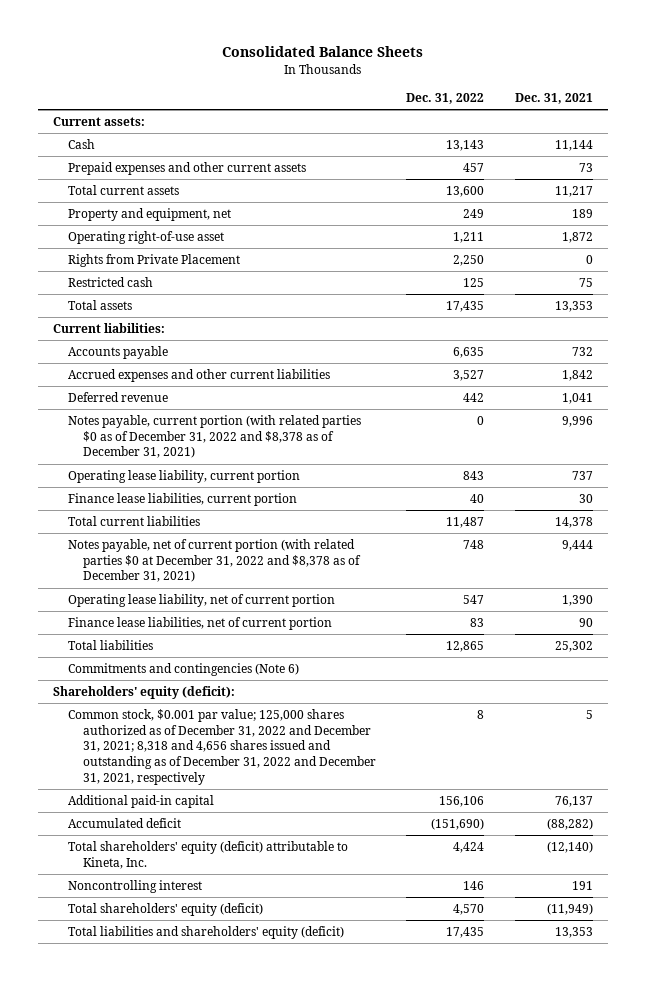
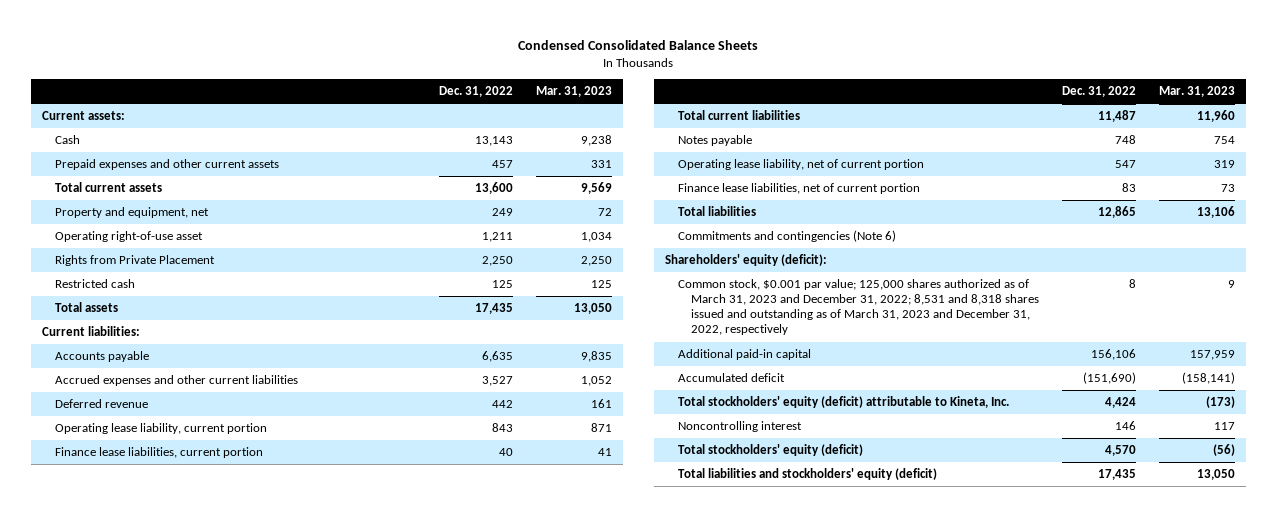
- Consolidated Balance Sheets
+ Condensed Consolidated Balance Sheets
- | Dec. 31, 2022 | Dec. 31, 2021
+ | Dec. 31, 2022 | Mar. 31, 2023
- Notes payable, current portion (with related parties $0 as of December 31, 2022 and $8,378 as of December 31, 2021) | 0 | 9,996
- Notes payable, net of current portion (with related parties $0 at December 31, 2022 and $8,378 as of December 31, 2021) | 748 | 9,444
+ Notes payable | 748 | 754
- Common stock, $0.001 par value; 125,000 shares authorized as of December 31, 2022 and December 31, 2021; 8,318 and 4,656 shares issued and outstanding as of December 31, 2022 and December 31, 2021, respectively | 8 | 5
+ Common stock, $0.001 par value; 125,000 shares authorized as of March 31, 2023 and December 31, 2022; 8,531 and 8,318 shares issued and outstanding as of March 31, 2023 and December 31, 2022, respectively | 8 | 9
- Total shareholders' equity (deficit) attributable to Kineta, Inc. | 4,424 | (12,140)
+ Total stockholders' equity (deficit) attributable to Kineta, Inc. | 4,424 | (173)
- Total shareholders' equity (deficit) | 4,570 | (11,949)
- Total liabilities and shareholders' equity (deficit) | 17,435 | 13,353
+ Total stockholders' equity (deficit) | 4,570 | (56)
+ Total liabilities and stockholders' equity (deficit) | 17,435 | 13,050

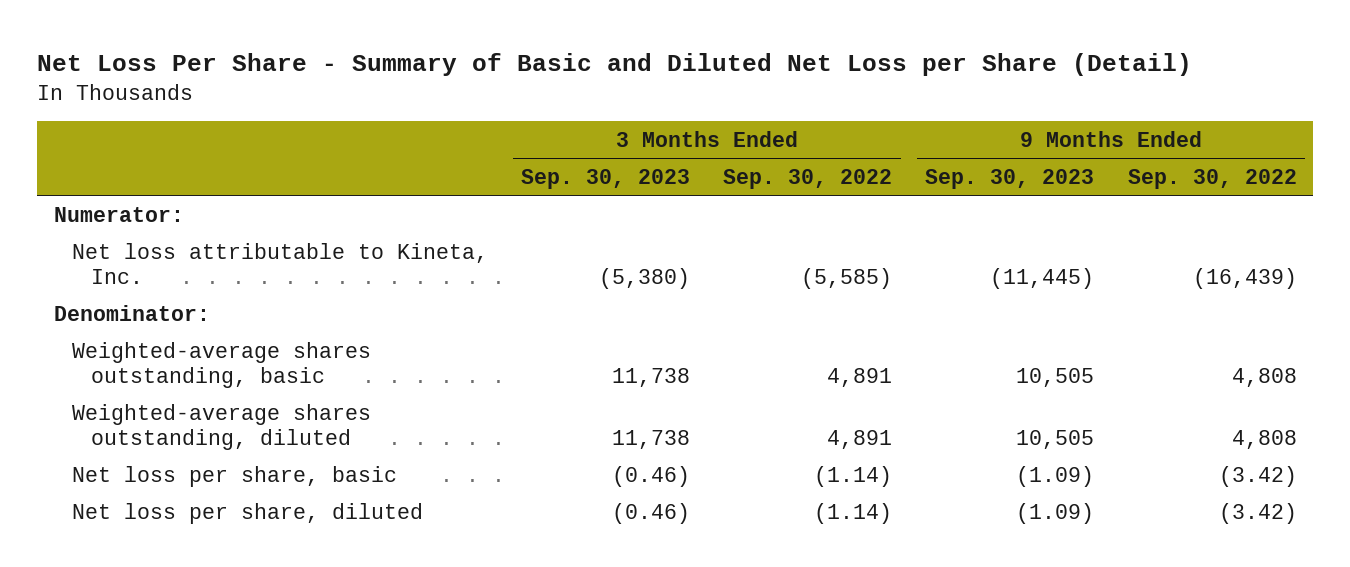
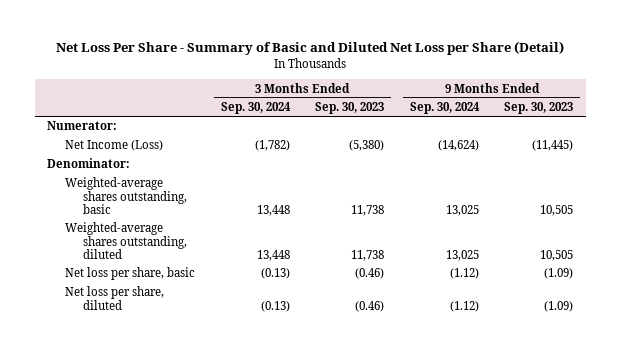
- | 3 Months Ended Sep. 30, 2023 | 3 Months Ended Sep. 30, 2022 | 9 Months Ended Sep. 30, 2023 | 9 Months Ended Sep. 30, 2022
+ | 3 Months Ended Sep. 30, 2024 | 3 Months Ended Sep. 30, 2023 | 9 Months Ended Sep. 30, 2024 | 9 Months Ended Sep. 30, 2023
- Net loss attributable to Kineta, Inc. | (5,380) | (5,585) | (11,445) | (16,439)
+ Net Income (Loss) | (1,782) | (5,380) | (14,624) | (11,445)

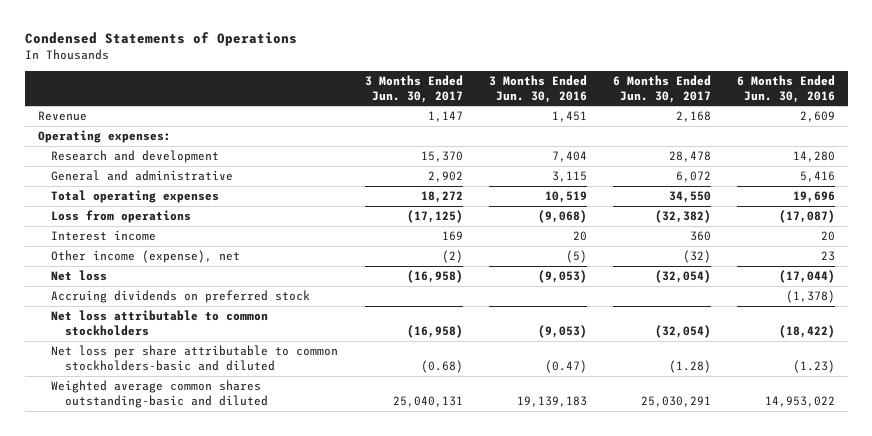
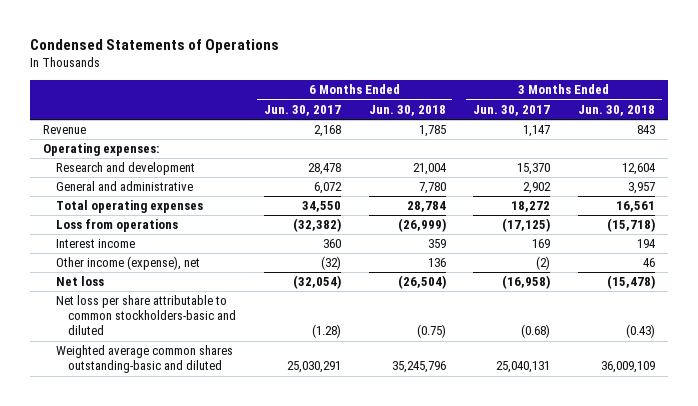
- | 3 Months Ended Jun. 30, 2017 | 3 Months Ended Jun. 30, 2016 | 6 Months Ended Jun. 30, 2017 | 6 Months Ended Jun. 30, 2016
+ | 6 Months Ended Jun. 30, 2017 | 6 Months Ended Jun. 30, 2018 | 3 Months Ended Jun. 30, 2017 | 3 Months Ended Jun. 30, 2018
- Accruing dividends on preferred stock | | | | (1,378)
- Net loss attributable to common stockholders | (16,958) | (9,053) | (32,054) | (18,422)

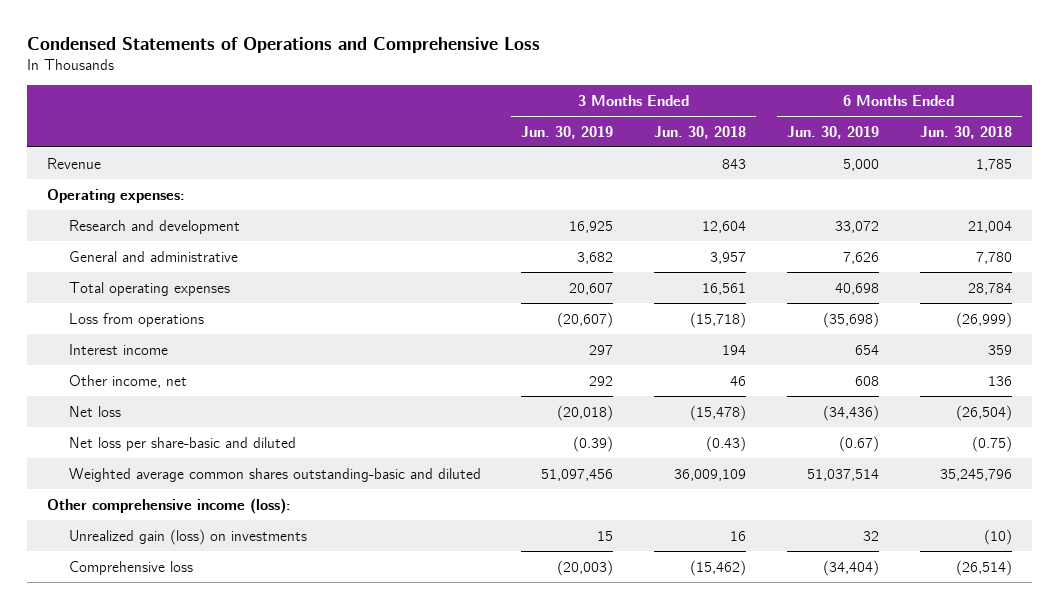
- Condensed Statements of Operations
+ Condensed Statements of Operations and Comprehensive Loss
- | 6 Months Ended Jun. 30, 2017 | 6 Months Ended Jun. 30, 2018 | 3 Months Ended Jun. 30, 2017 | 3 Months Ended Jun. 30, 2018
+ | 3 Months Ended Jun. 30, 2019 | 3 Months Ended Jun. 30, 2018 | 6 Months Ended Jun. 30, 2019 | 6 Months Ended Jun. 30, 2018
- Other income (expense), net | (32) | 136 | (2) | 46
+ Other income, net | 292 | 46 | 608 | 136
- Net loss per share attributable to common stockholders-basic and diluted | (1.28) | (0.75) | (0.68) | (0.43)
+ Net loss per share-basic and diluted | (0.39) | (0.43) | (0.67) | (0.75)
+ Other comprehensive income (loss):
+ Unrealized gain (loss) on investments | 15 | 16 | 32 | (10)
+ Comprehensive loss | (20,003) | (15,462) | (34,404) | (26,514)

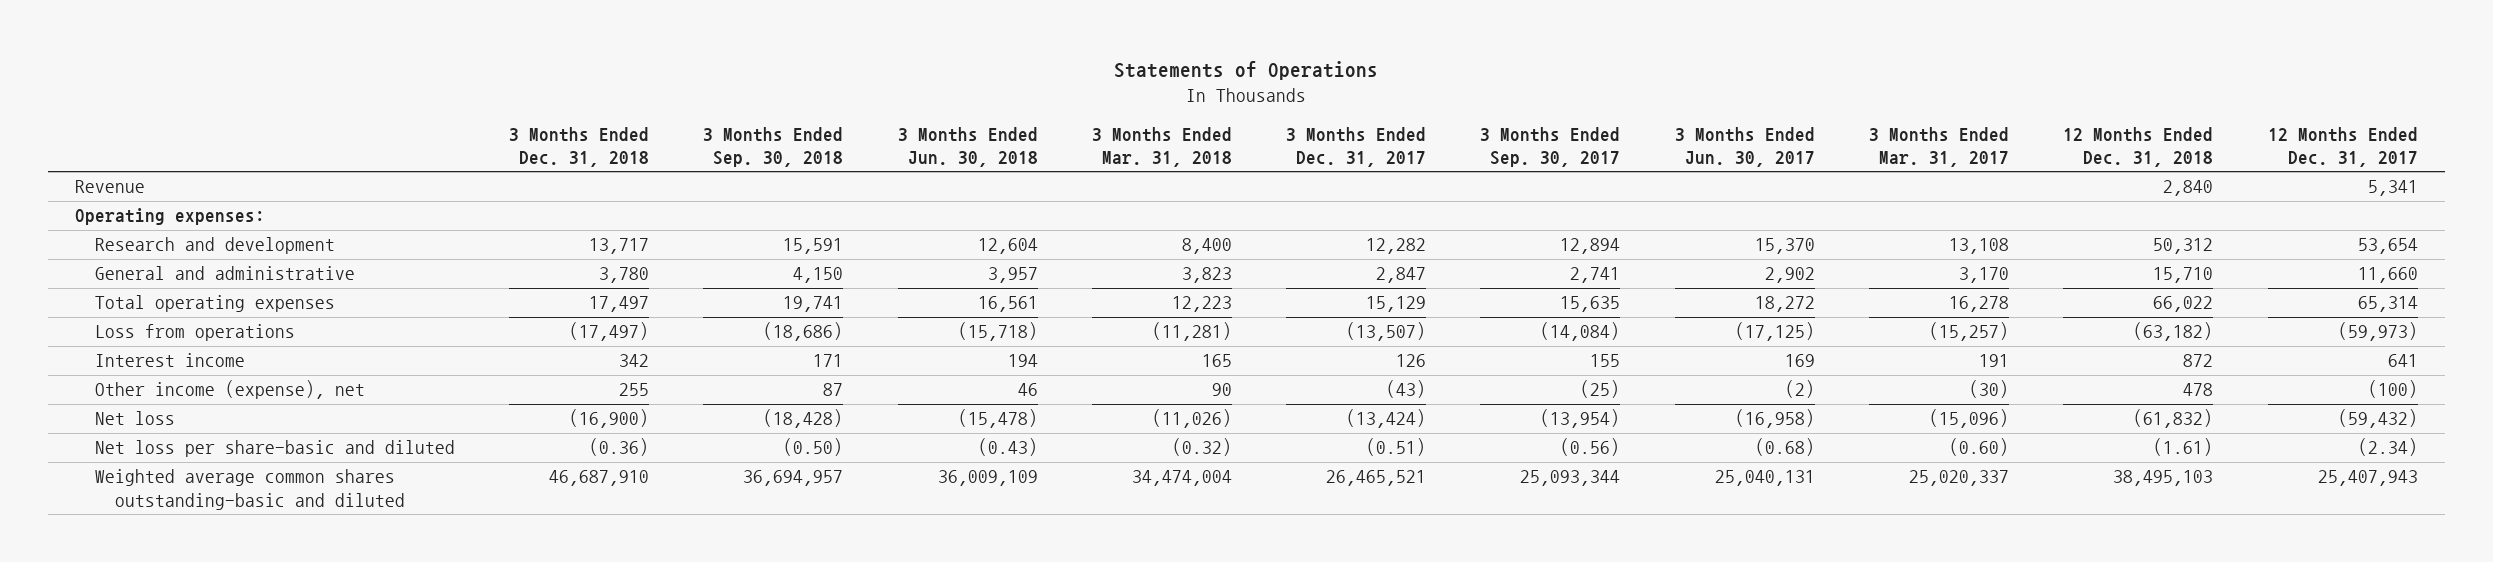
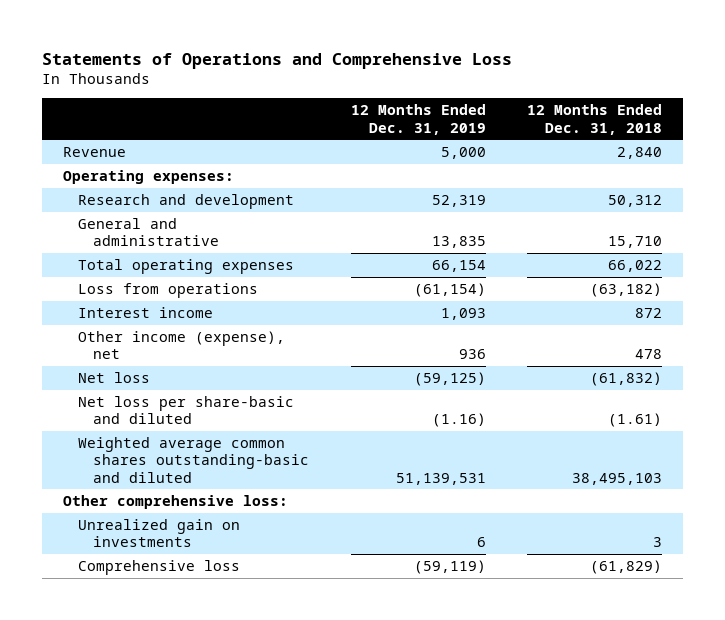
- Statements of Operations
+ Statements of Operations and Comprehensive Loss
- | 3 Months Ended Dec. 31, 2018 | 3 Months Ended Sep. 30, 2018 | 3 Months Ended Jun. 30, 2018 | 3 Months Ended Mar. 31, 2018 | 3 Months Ended Dec. 31, 2017 | 3 Months Ended Sep. 30, 2017 | 3 Months Ended Jun. 30, 2017 | 3 Months Ended Mar. 31, 2017 | 12 Months Ended Dec. 31, 2018 | 12 Months Ended Dec. 31, 2017
+ | 12 Months Ended Dec. 31, 2019 | 12 Months Ended Dec. 31, 2018
+ Other comprehensive loss:
+ Unrealized gain on investments | 6 | 3
+ Comprehensive loss | (59,119) | (61,829)

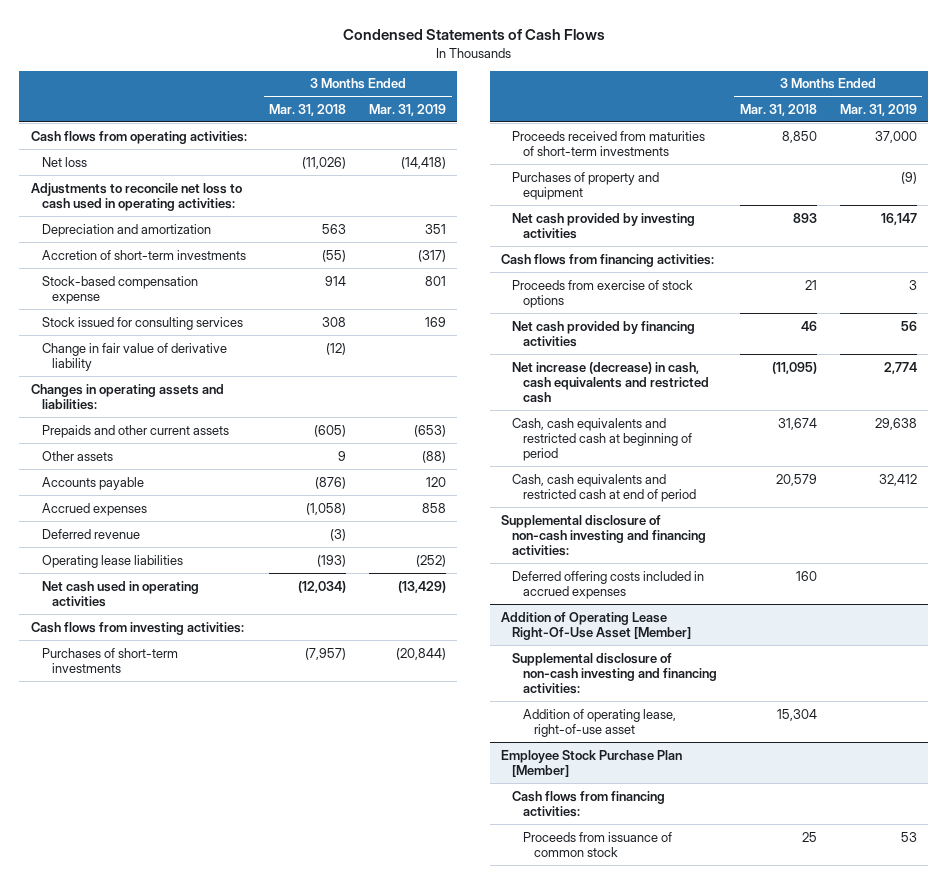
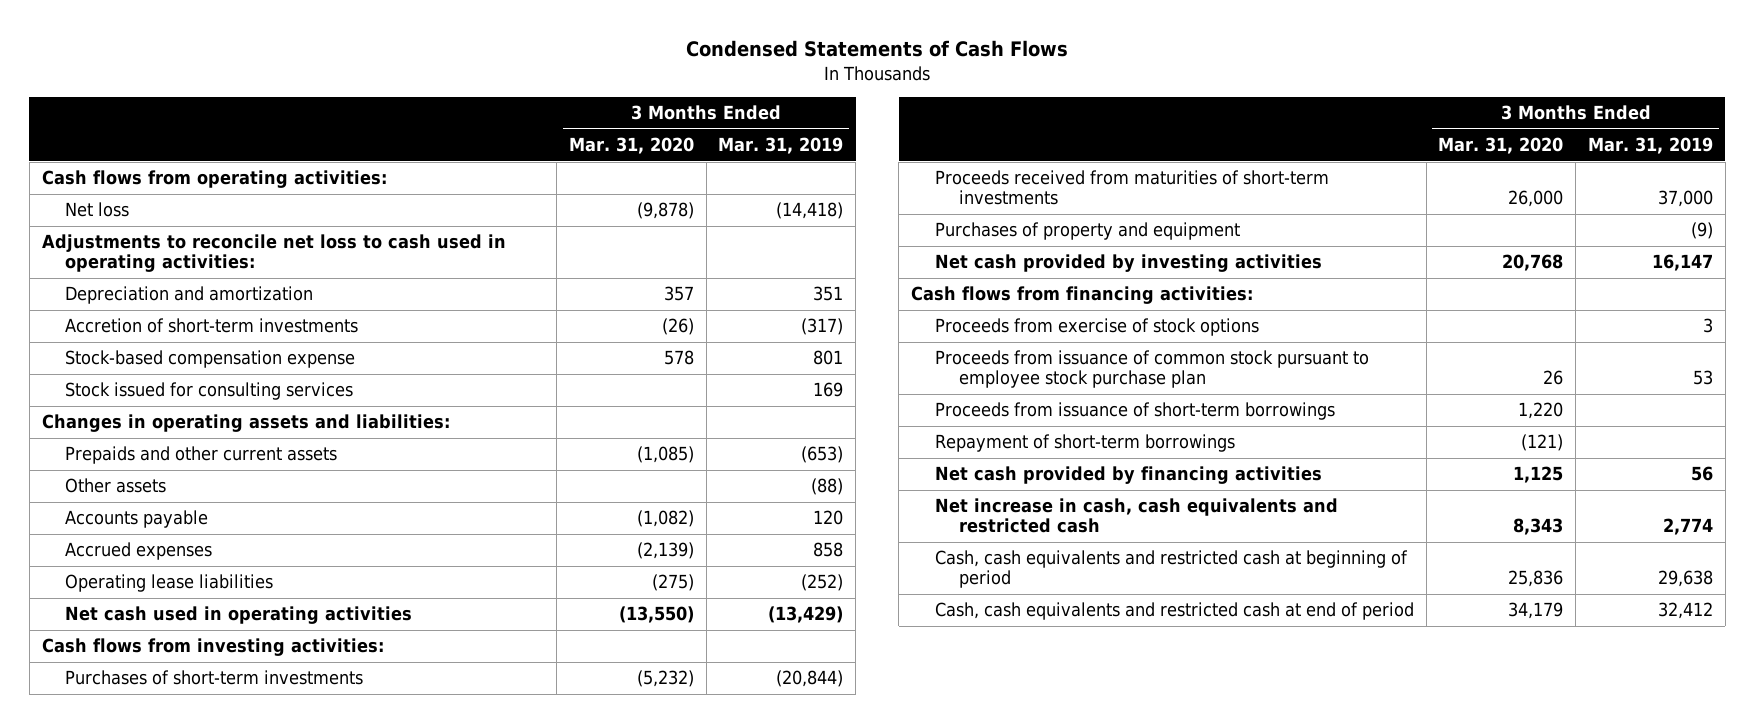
- | 3 Months Ended Mar. 31, 2018 | 3 Months Ended Mar. 31, 2019
+ | 3 Months Ended Mar. 31, 2020 | 3 Months Ended Mar. 31, 2019
- Change in fair value of derivative liability | (12) |
- Deferred revenue | (3) |
+ Proceeds from issuance of common stock pursuant to employee stock purchase plan | 26 | 53
+ Proceeds from issuance of short-term borrowings | 1,220 |
+ Repayment of short-term borrowings | (121) |
- Net increase (decrease) in cash, cash equivalents and restricted cash | (11,095) | 2,774
+ Net increase in cash, cash equivalents and restricted cash | 8,343 | 2,774
- Supplemental disclosure of non-cash investing and financing activities:
- Deferred offering costs included in accrued expenses | 160 |
- Addition of Operating Lease Right-Of-Use Asset [Member]
- Supplemental disclosure of non-cash investing and financing activities:
- Addition of operating lease, right-of-use asset | 15,304 |
- Employee Stock Purchase Plan [Member]
- Cash flows from financing activities:
- Proceeds from issuance of common stock | 25 | 53

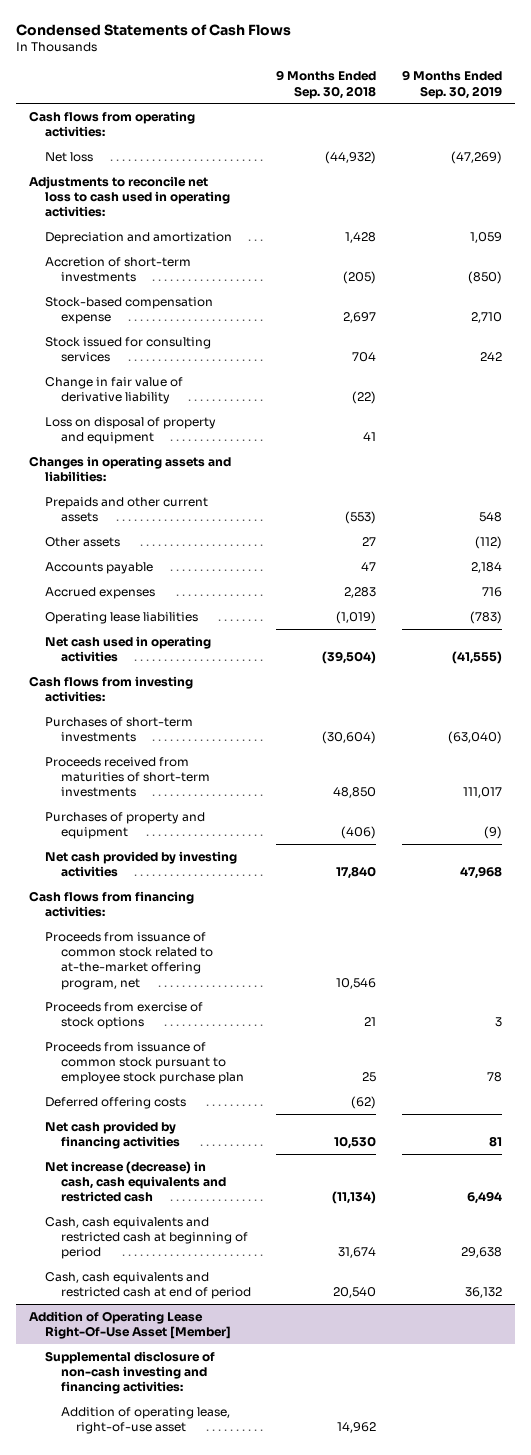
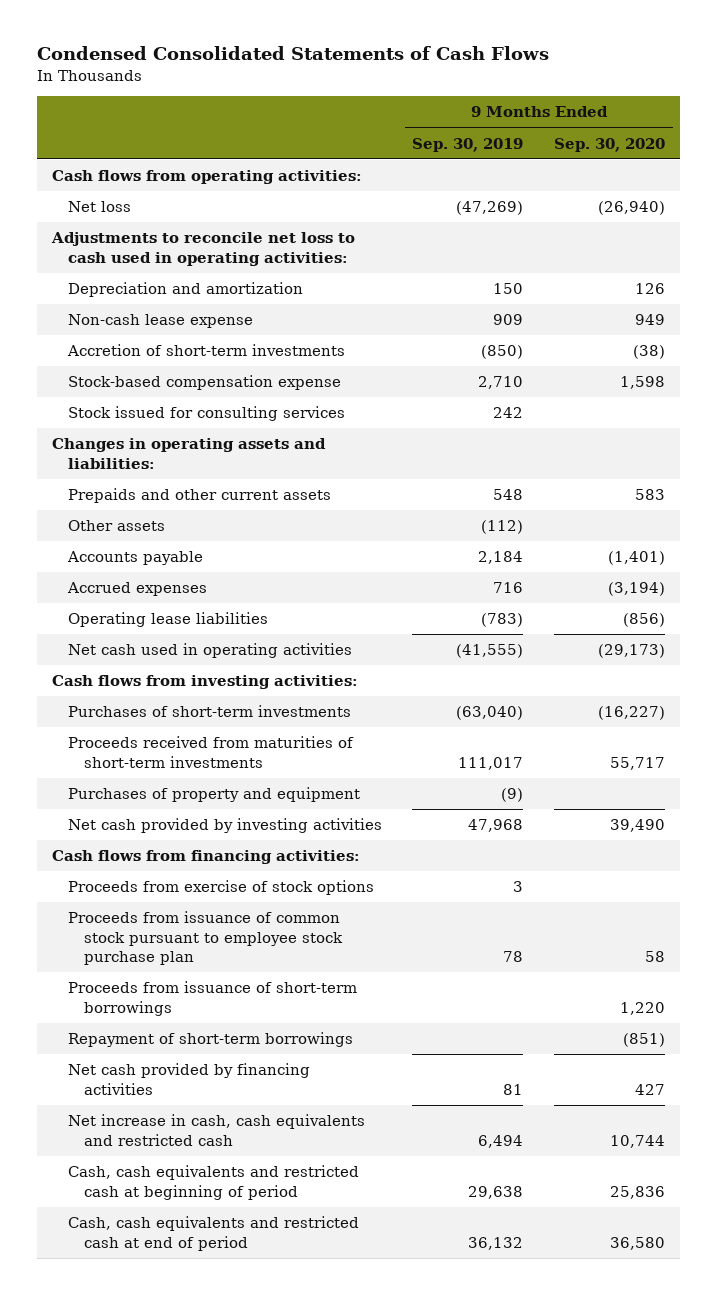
- Condensed Statements of Cash Flows
+ Condensed Consolidated Statements of Cash Flows
- | 9 Months Ended Sep. 30, 2018 | 9 Months Ended Sep. 30, 2019
+ | 9 Months Ended Sep. 30, 2019 | 9 Months Ended Sep. 30, 2020
- Depreciation and amortization | 1,428 | 1,059
+ Depreciation and amortization | 150 | 126
+ Non-cash lease expense | 909 | 949
- Change in fair value of derivative liability | (22) |
- Loss on disposal of property and equipment | 41 |
- Proceeds from issuance of common stock related to at-the-market offering program, net | 10,546 |
- Deferred offering costs | (62) |
+ Proceeds from issuance of short-term borrowings | | 1,220
+ Repayment of short-term borrowings | | (851)
- Net increase (decrease) in cash, cash equivalents and restricted cash | (11,134) | 6,494
+ Net increase in cash, cash equivalents and restricted cash | 6,494 | 10,744
- Addition of Operating Lease Right-Of-Use Asset [Member]
- Supplemental disclosure of non-cash investing and financing activities:
- Addition of operating lease, right-of-use asset | 14,962 |

